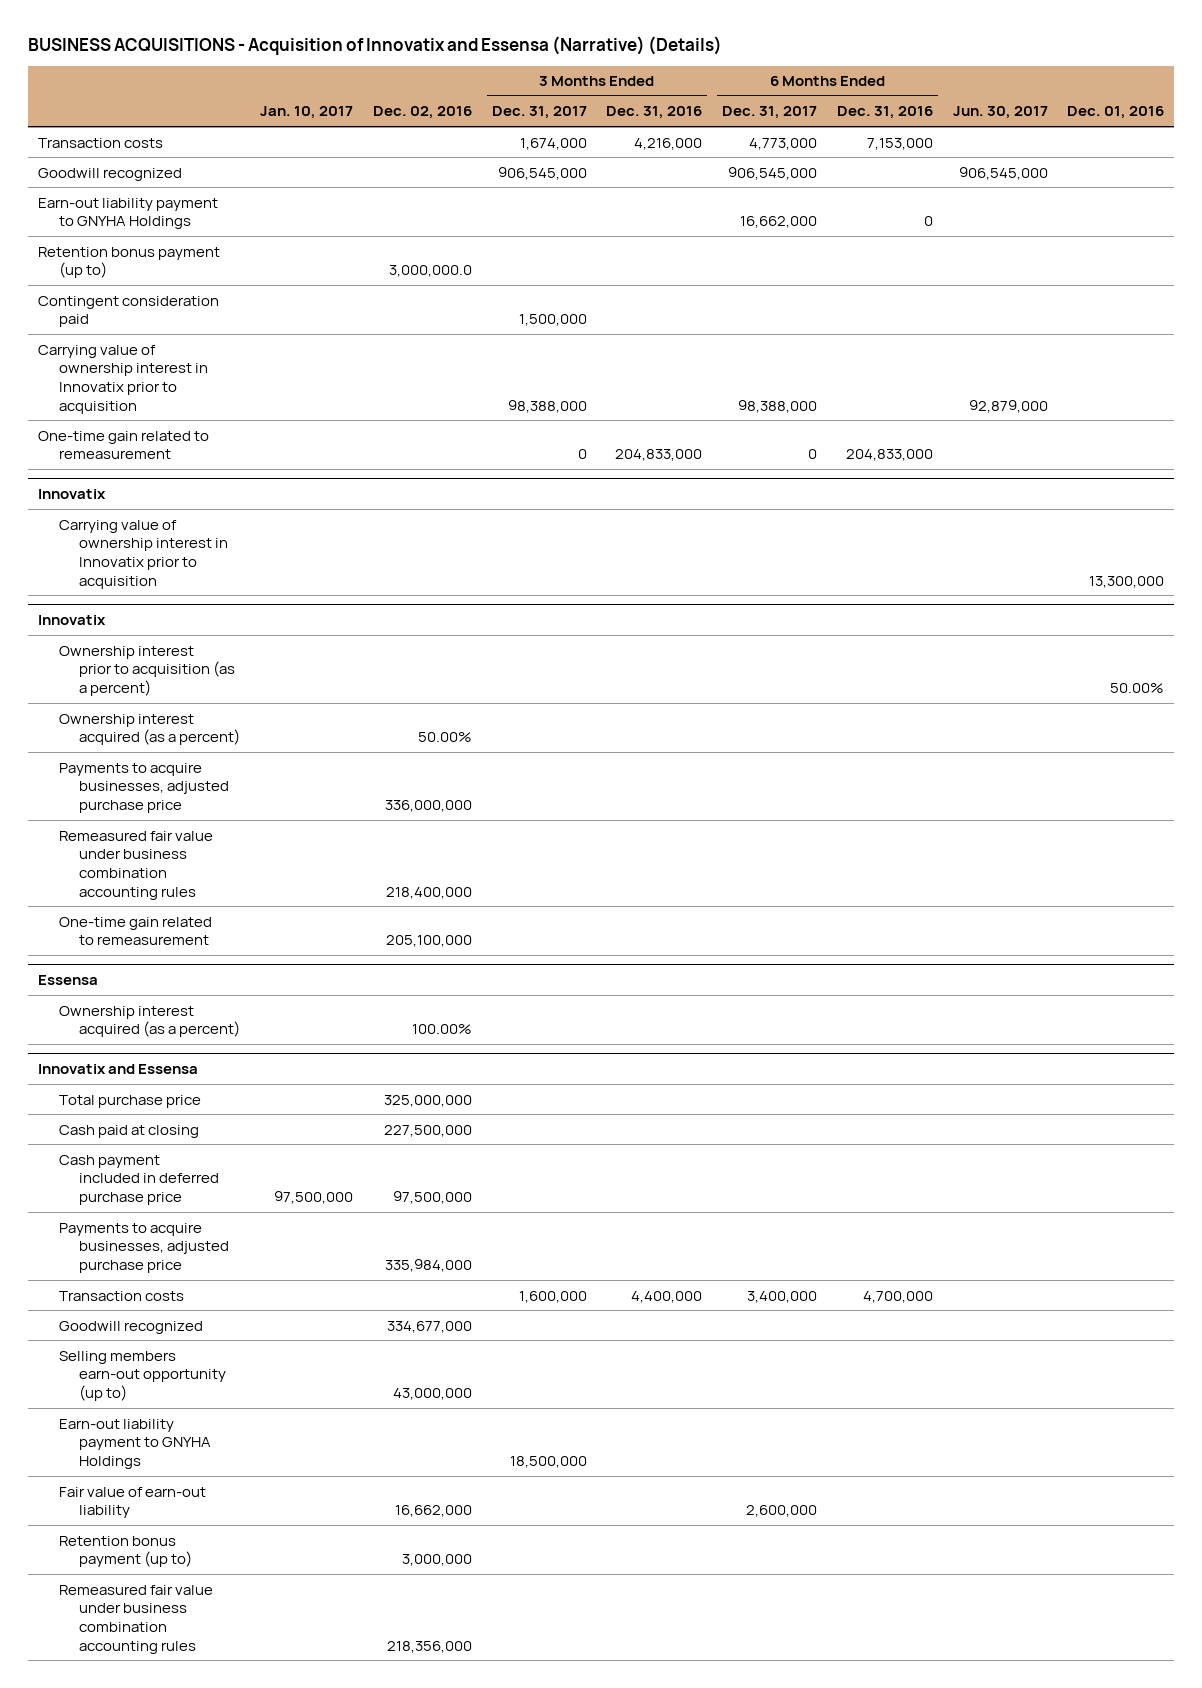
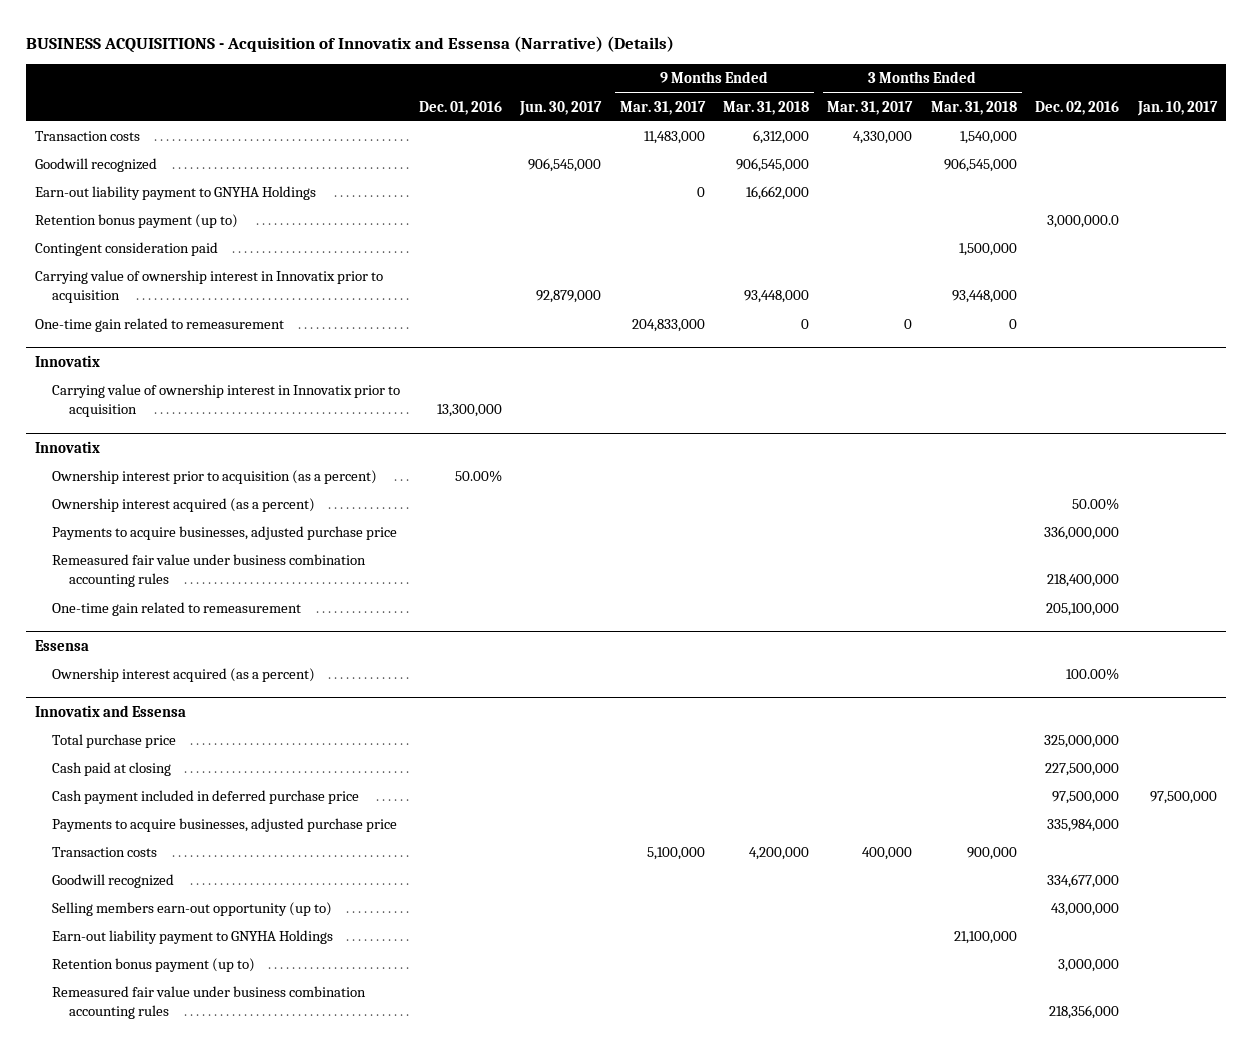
- | Jan. 10, 2017 | Dec. 02, 2016 | 3 Months Ended Dec. 31, 2017 | 3 Months Ended Dec. 31, 2016 | 6 Months Ended Dec. 31, 2017 | 6 Months Ended Dec. 31, 2016 | Jun. 30, 2017 | Dec. 01, 2016
+ | Dec. 01, 2016 | Jun. 30, 2017 | 9 Months Ended Mar. 31, 2017 | 9 Months Ended Mar. 31, 2018 | 3 Months Ended Mar. 31, 2017 | 3 Months Ended Mar. 31, 2018 | Dec. 02, 2016 | Jan. 10, 2017
@ Innovatix and Essensa
- Fair value of earn-out liability | | 16,662,000 | | | 2,600,000 | | |

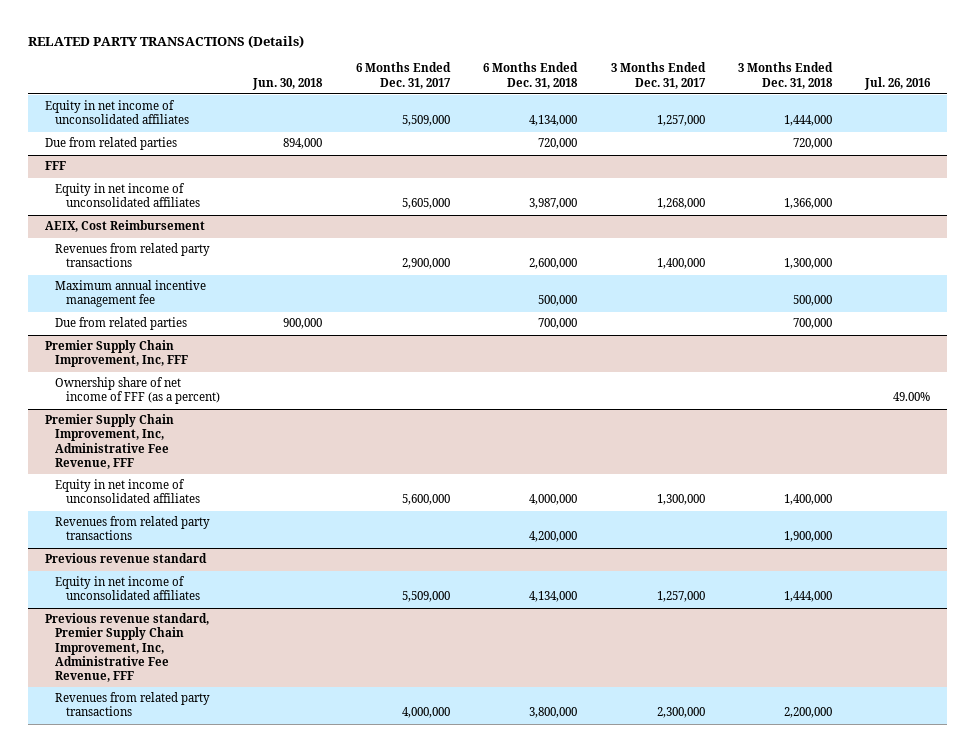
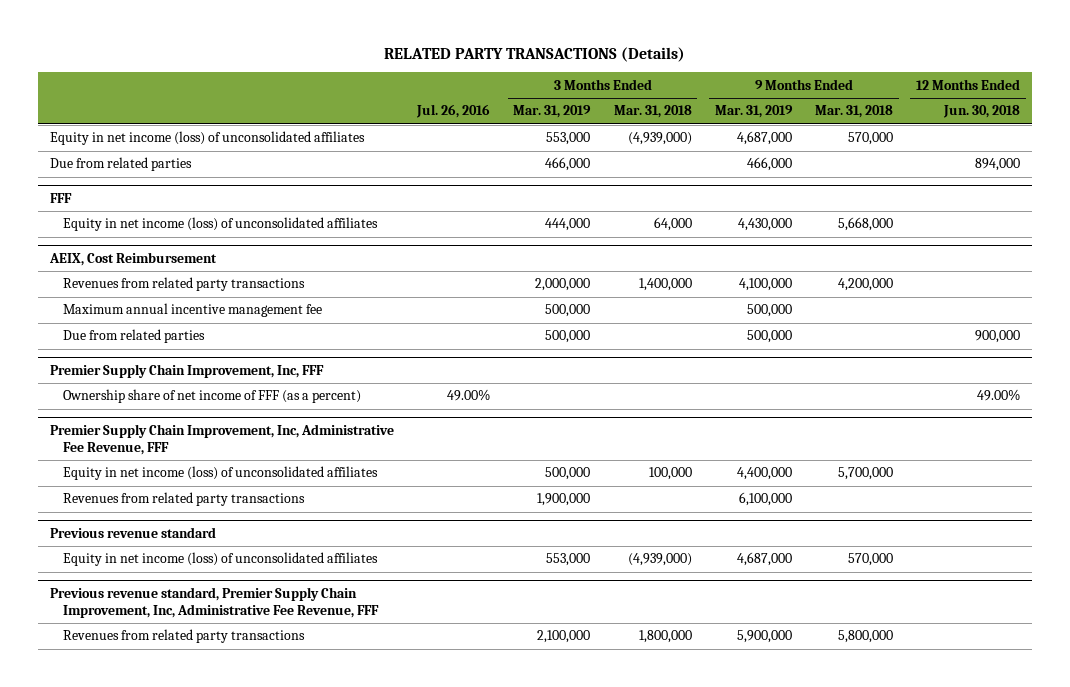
- | Jun. 30, 2018 | 6 Months Ended Dec. 31, 2017 | 6 Months Ended Dec. 31, 2018 | 3 Months Ended Dec. 31, 2017 | 3 Months Ended Dec. 31, 2018 | Jul. 26, 2016
+ | Jul. 26, 2016 | 3 Months Ended Mar. 31, 2019 | 3 Months Ended Mar. 31, 2018 | 9 Months Ended Mar. 31, 2019 | 9 Months Ended Mar. 31, 2018 | 12 Months Ended Jun. 30, 2018
- Equity in net income of unconsolidated affiliates | | 5,509,000 | 4,134,000 | 1,257,000 | 1,444,000 |
+ Equity in net income (loss) of unconsolidated affiliates | | 553,000 | (4,939,000) | 4,687,000 | 570,000 |
@ FFF
- Equity in net income of unconsolidated affiliates | | 5,605,000 | 3,987,000 | 1,268,000 | 1,366,000 |
+ Equity in net income (loss) of unconsolidated affiliates | | 444,000 | 64,000 | 4,430,000 | 5,668,000 |
@ Premier Supply Chain Improvement, Inc, Administrative Fee Revenue, FFF
- Equity in net income of unconsolidated affiliates | | 5,600,000 | 4,000,000 | 1,300,000 | 1,400,000 |
+ Equity in net income (loss) of unconsolidated affiliates | | 500,000 | 100,000 | 4,400,000 | 5,700,000 |
@ Previous revenue standard
- Equity in net income of unconsolidated affiliates | | 5,509,000 | 4,134,000 | 1,257,000 | 1,444,000 |
+ Equity in net income (loss) of unconsolidated affiliates | | 553,000 | (4,939,000) | 4,687,000 | 570,000 |

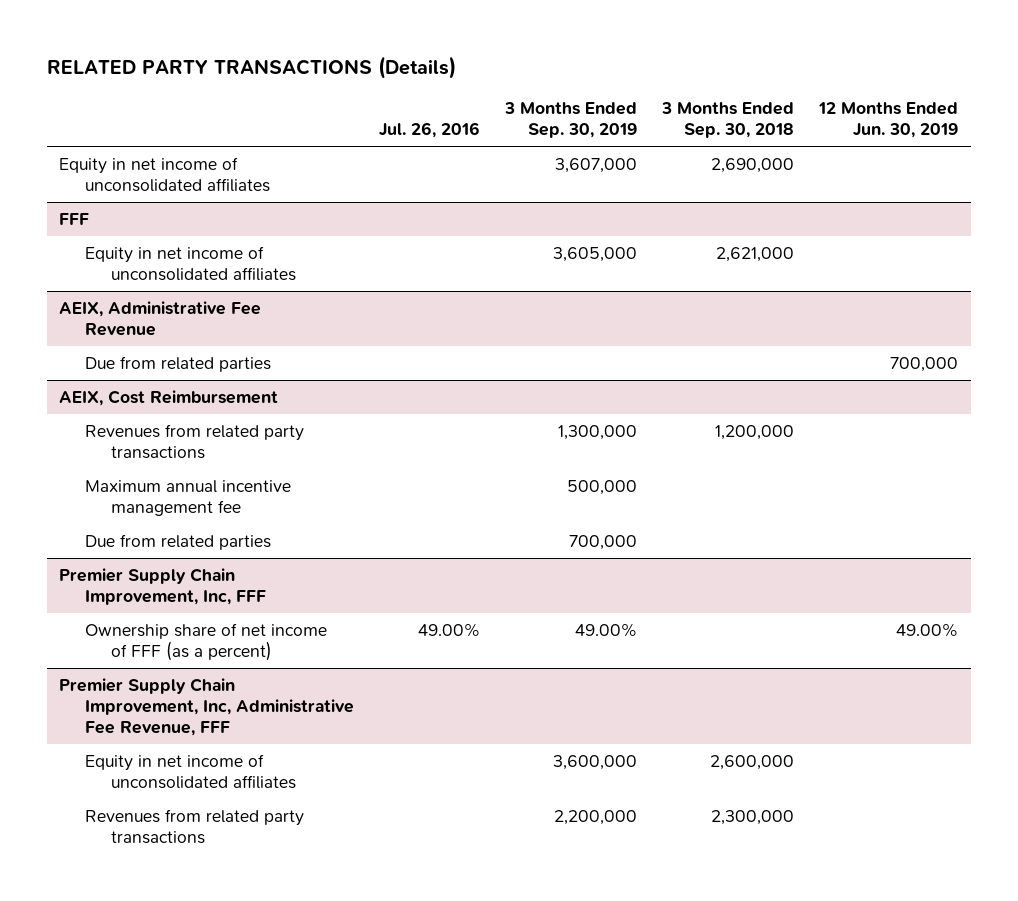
- | Jul. 26, 2016 | 3 Months Ended Mar. 31, 2019 | 3 Months Ended Mar. 31, 2018 | 9 Months Ended Mar. 31, 2019 | 9 Months Ended Mar. 31, 2018 | 12 Months Ended Jun. 30, 2018
+ | Jul. 26, 2016 | 3 Months Ended Sep. 30, 2019 | 3 Months Ended Sep. 30, 2018 | 12 Months Ended Jun. 30, 2019
- Equity in net income (loss) of unconsolidated affiliates | | 553,000 | (4,939,000) | 4,687,000 | 570,000 |
- Due from related parties | | 466,000 | | 466,000 | | 894,000
+ Equity in net income of unconsolidated affiliates | | 3,607,000 | 2,690,000 |
@ FFF
- Equity in net income (loss) of unconsolidated affiliates | | 444,000 | 64,000 | 4,430,000 | 5,668,000 |
+ Equity in net income of unconsolidated affiliates | | 3,605,000 | 2,621,000 |
+ AEIX, Administrative Fee Revenue
+ Due from related parties | | | | 700,000
@ Premier Supply Chain Improvement, Inc, Administrative Fee Revenue, FFF
- Equity in net income (loss) of unconsolidated affiliates | | 500,000 | 100,000 | 4,400,000 | 5,700,000 |
+ Equity in net income of unconsolidated affiliates | | 3,600,000 | 2,600,000 |
- Previous revenue standard
- Equity in net income (loss) of unconsolidated affiliates | | 553,000 | (4,939,000) | 4,687,000 | 570,000 |
- Previous revenue standard, Premier Supply Chain Improvement, Inc, Administrative Fee Revenue, FFF
- Revenues from related party transactions | | 2,100,000 | 1,800,000 | 5,900,000 | 5,800,000 |

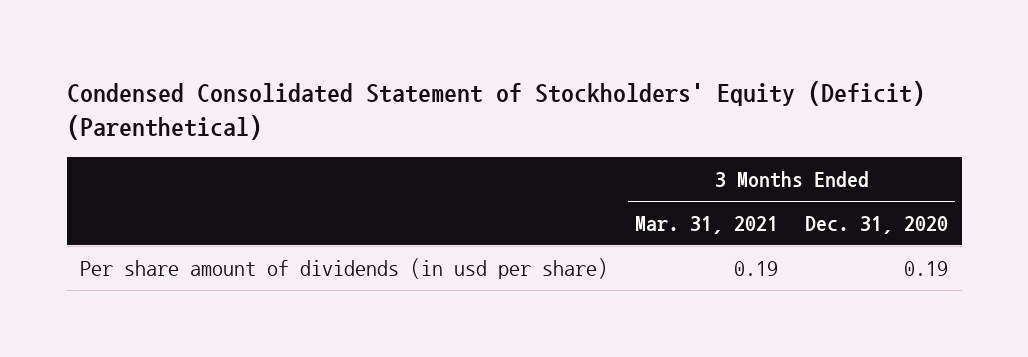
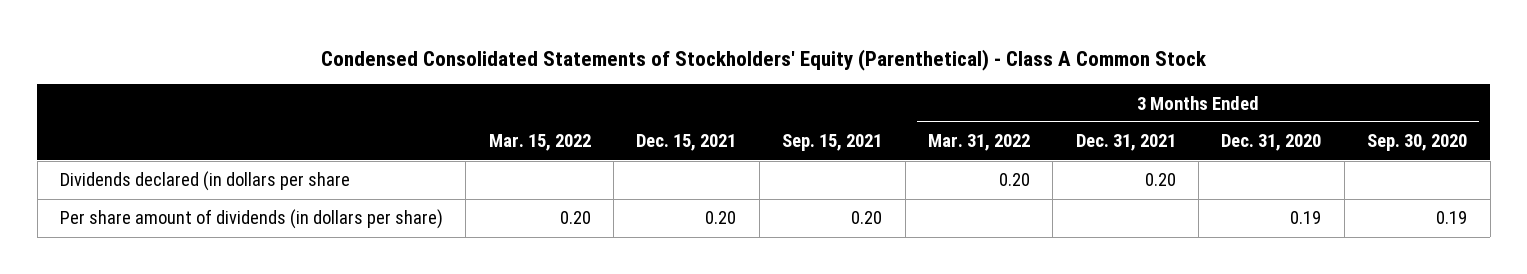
- Condensed Consolidated Statement of Stockholders' Equity (Deficit) (Parenthetical)
+ Condensed Consolidated Statements of Stockholders' Equity (Parenthetical) - Class A Common Stock
- | 3 Months Ended Mar. 31, 2021 | 3 Months Ended Dec. 31, 2020
+ | Mar. 15, 2022 | Dec. 15, 2021 | Sep. 15, 2021 | 3 Months Ended Mar. 31, 2022 | 3 Months Ended Dec. 31, 2021 | 3 Months Ended Dec. 31, 2020 | 3 Months Ended Sep. 30, 2020
- Per share amount of dividends (in usd per share) | 0.19 | 0.19
+ Dividends declared (in dollars per share | | | | 0.20 | 0.20 | |
+ Per share amount of dividends (in dollars per share) | 0.20 | 0.20 | 0.20 | | | 0.19 | 0.19

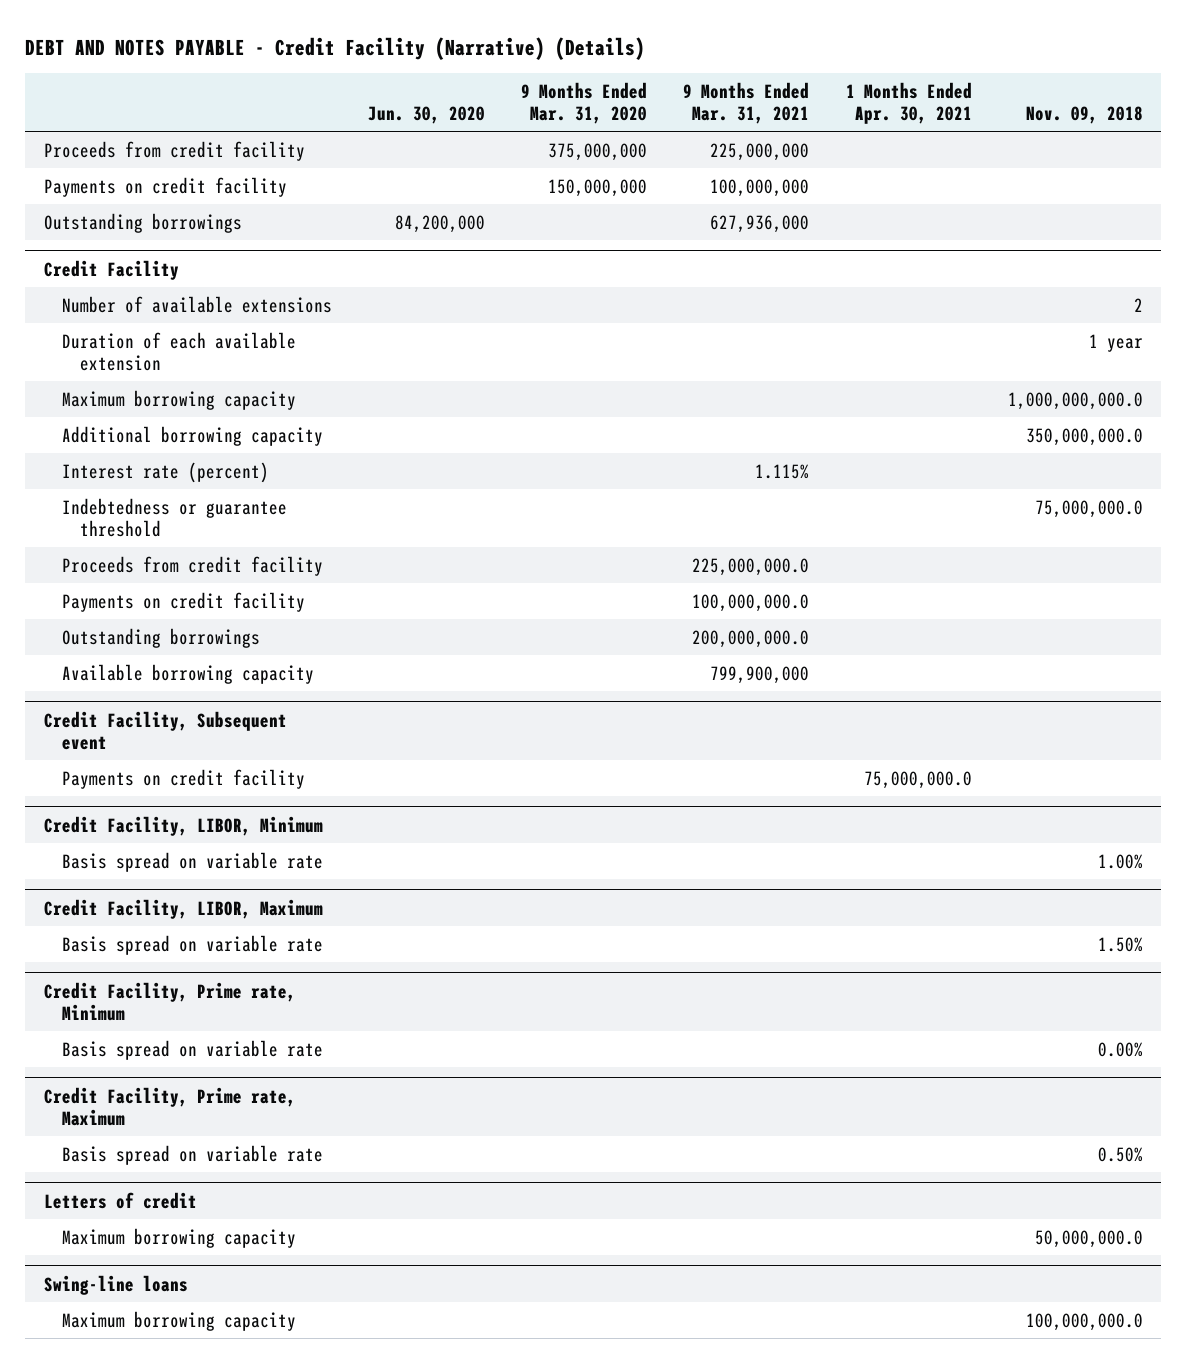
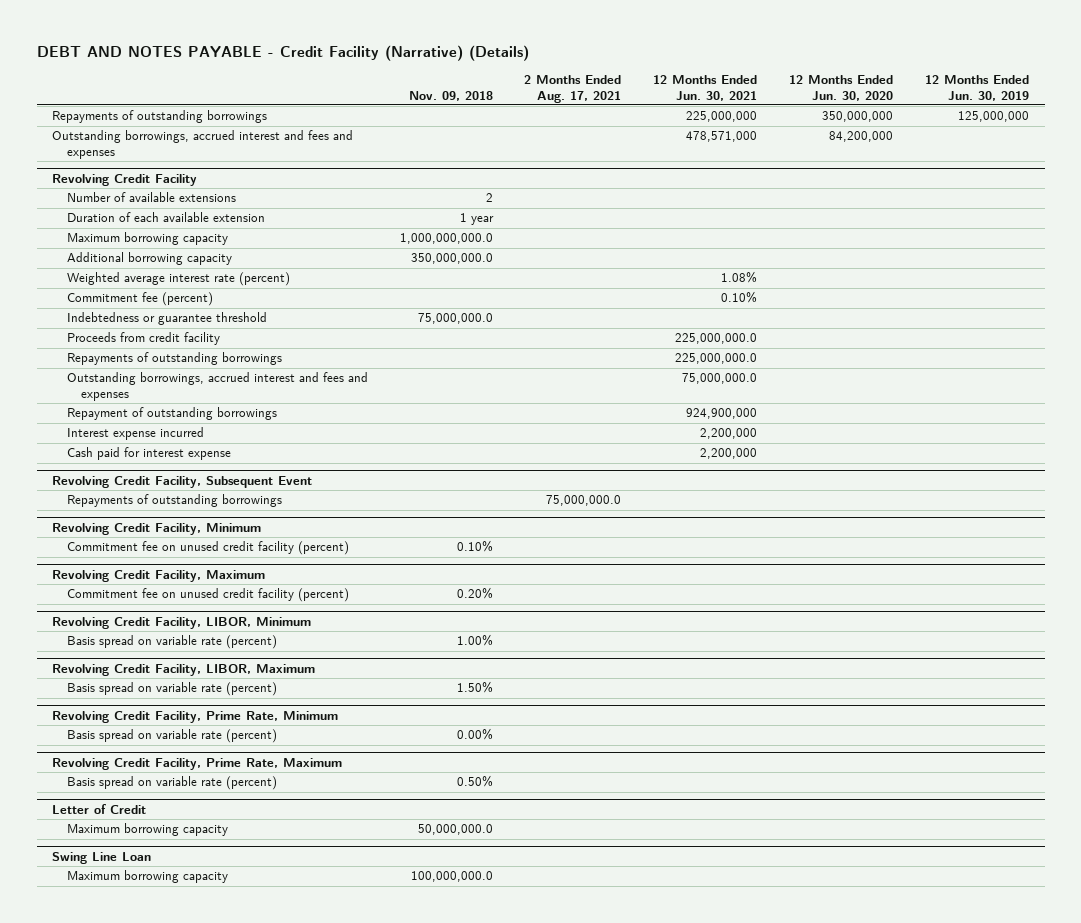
- | Jun. 30, 2020 | 9 Months Ended Mar. 31, 2020 | 9 Months Ended Mar. 31, 2021 | 1 Months Ended Apr. 30, 2021 | Nov. 09, 2018
+ | Nov. 09, 2018 | 2 Months Ended Aug. 17, 2021 | 12 Months Ended Jun. 30, 2021 | 12 Months Ended Jun. 30, 2020 | 12 Months Ended Jun. 30, 2019
- Proceeds from credit facility | | 375,000,000 | 225,000,000 | |
- Payments on credit facility | | 150,000,000 | 100,000,000 | |
- Outstanding borrowings | 84,200,000 | | 627,936,000 | |
- Credit Facility
+ Repayments of outstanding borrowings | | | 225,000,000 | 350,000,000 | 125,000,000
+ Outstanding borrowings, accrued interest and fees and expenses | | | 478,571,000 | 84,200,000 |
+ Revolving Credit Facility
- Interest rate (percent) | | | 1.115% | |
+ Weighted average interest rate (percent) | | | 1.08% | |
+ Commitment fee (percent) | | | 0.10% | |
- Payments on credit facility | | | 100,000,000.0 | |
- Outstanding borrowings | | | 200,000,000.0 | |
- Available borrowing capacity | | | 799,900,000 | |
- Credit Facility, Subsequent event
- Payments on credit facility | | | | 75,000,000.0 |
- Credit Facility, LIBOR, Minimum
- Basis spread on variable rate | | | | | 1.00%
- Credit Facility, LIBOR, Maximum
- Basis spread on variable rate | | | | | 1.50%
- Credit Facility, Prime rate, Minimum
- Basis spread on variable rate | | | | | 0.00%
- Credit Facility, Prime rate, Maximum
- Basis spread on variable rate | | | | | 0.50%
- Letters of credit
+ Repayments of outstanding borrowings | | | 225,000,000.0 | |
+ Outstanding borrowings, accrued interest and fees and expenses | | | 75,000,000.0 | |
+ Repayment of outstanding borrowings | | | 924,900,000 | |
+ Interest expense incurred | | | 2,200,000 | |
+ Cash paid for interest expense | | | 2,200,000 | |
+ Revolving Credit Facility, Subsequent Event
+ Repayments of outstanding borrowings | | 75,000,000.0 | | |
+ Revolving Credit Facility, Minimum
+ Commitment fee on unused credit facility (percent) | 0.10% | | | |
+ Revolving Credit Facility, Maximum
+ Commitment fee on unused credit facility (percent) | 0.20% | | | |
+ Revolving Credit Facility, LIBOR, Minimum
+ Basis spread on variable rate (percent) | 1.00% | | | |
+ Revolving Credit Facility, LIBOR, Maximum
+ Basis spread on variable rate (percent) | 1.50% | | | |
+ Revolving Credit Facility, Prime Rate, Minimum
+ Basis spread on variable rate (percent) | 0.00% | | | |
+ Revolving Credit Facility, Prime Rate, Maximum
+ Basis spread on variable rate (percent) | 0.50% | | | |
+ Letter of Credit
- Swing-line loans
+ Swing Line Loan

